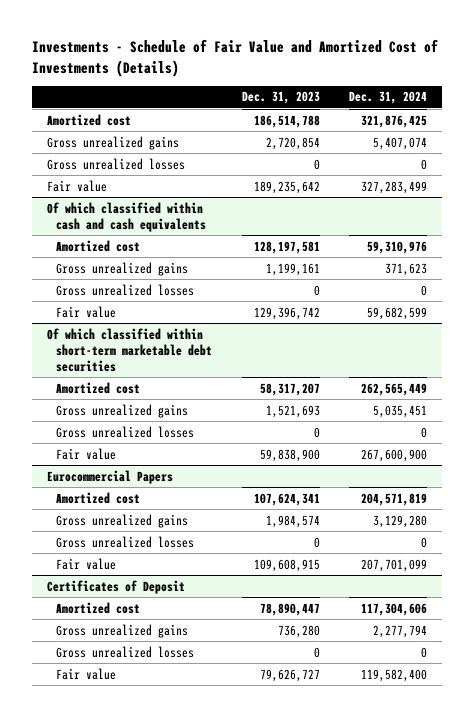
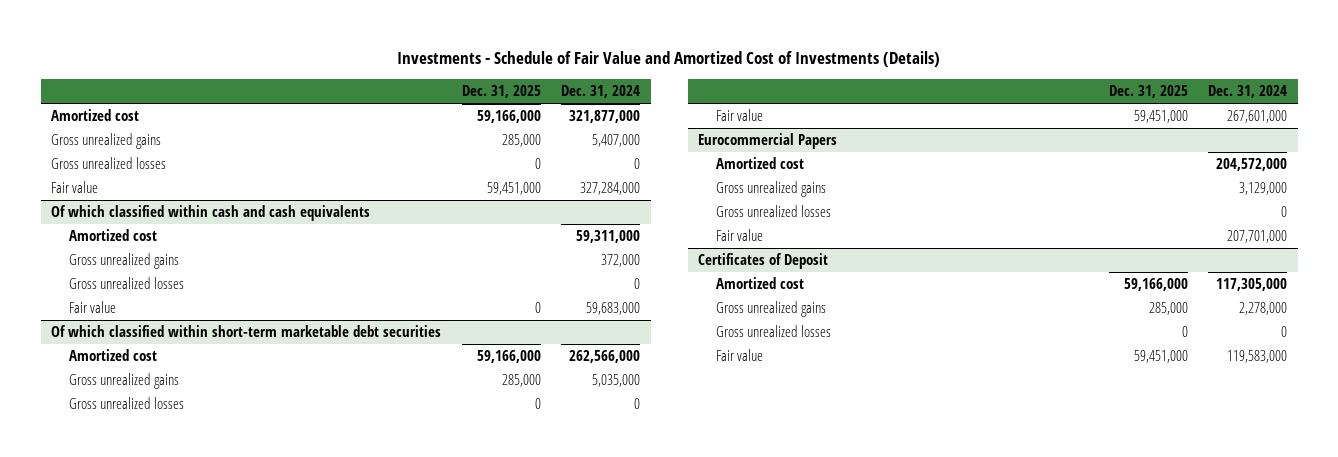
- | Dec. 31, 2023 | Dec. 31, 2024
+ | Dec. 31, 2025 | Dec. 31, 2024
- Amortized cost | 186,514,788 | 321,876,425
- Gross unrealized gains | 2,720,854 | 5,407,074
+ Amortized cost | 59,166,000 | 321,877,000
+ Gross unrealized gains | 285,000 | 5,407,000
- Fair value | 189,235,642 | 327,283,499
+ Fair value | 59,451,000 | 327,284,000
@ Of which classified within cash and cash equivalents
- Amortized cost | 128,197,581 | 59,310,976
- Gross unrealized gains | 1,199,161 | 371,623
+ Amortized cost | | 59,311,000
+ Gross unrealized gains | | 372,000
- Fair value | 129,396,742 | 59,682,599
+ Fair value | 0 | 59,683,000
@ Of which classified within short-term marketable debt securities
- Amortized cost | 58,317,207 | 262,565,449
- Gross unrealized gains | 1,521,693 | 5,035,451
+ Amortized cost | 59,166,000 | 262,566,000
+ Gross unrealized gains | 285,000 | 5,035,000
- Fair value | 59,838,900 | 267,600,900
+ Fair value | 59,451,000 | 267,601,000
@ Eurocommercial Papers
- Amortized cost | 107,624,341 | 204,571,819
- Gross unrealized gains | 1,984,574 | 3,129,280
+ Amortized cost | | 204,572,000
+ Gross unrealized gains | | 3,129,000
- Fair value | 109,608,915 | 207,701,099
+ Fair value | | 207,701,000
@ Certificates of Deposit
- Amortized cost | 78,890,447 | 117,304,606
- Gross unrealized gains | 736,280 | 2,277,794
+ Amortized cost | 59,166,000 | 117,305,000
+ Gross unrealized gains | 285,000 | 2,278,000
- Fair value | 79,626,727 | 119,582,400
+ Fair value | 59,451,000 | 119,583,000

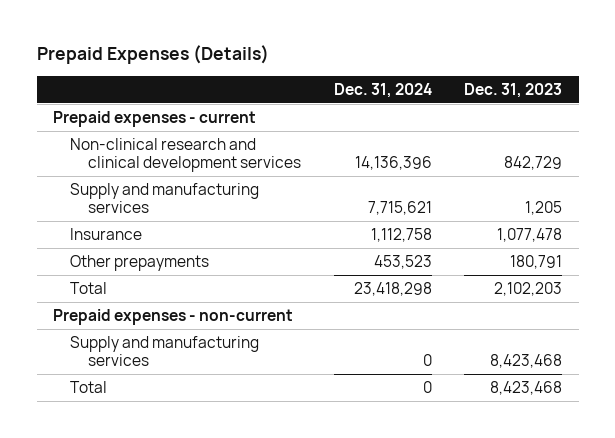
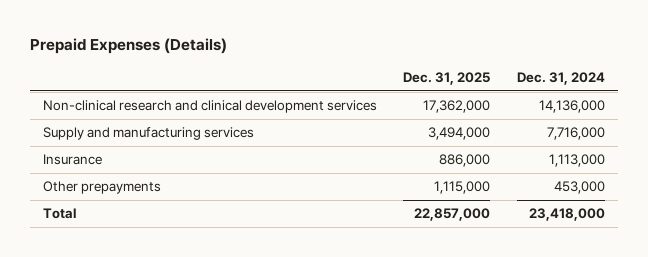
- | Dec. 31, 2024 | Dec. 31, 2023
+ | Dec. 31, 2025 | Dec. 31, 2024
- Prepaid expenses - current
- Non-clinical research and clinical development services | 14,136,396 | 842,729
- Supply and manufacturing services | 7,715,621 | 1,205
- Insurance | 1,112,758 | 1,077,478
- Other prepayments | 453,523 | 180,791
- Total | 23,418,298 | 2,102,203
- Prepaid expenses - non-current
- Supply and manufacturing services | 0 | 8,423,468
- Total | 0 | 8,423,468
+ Non-clinical research and clinical development services | 17,362,000 | 14,136,000
+ Supply and manufacturing services | 3,494,000 | 7,716,000
+ Insurance | 886,000 | 1,113,000
+ Other prepayments | 1,115,000 | 453,000
+ Total | 22,857,000 | 23,418,000

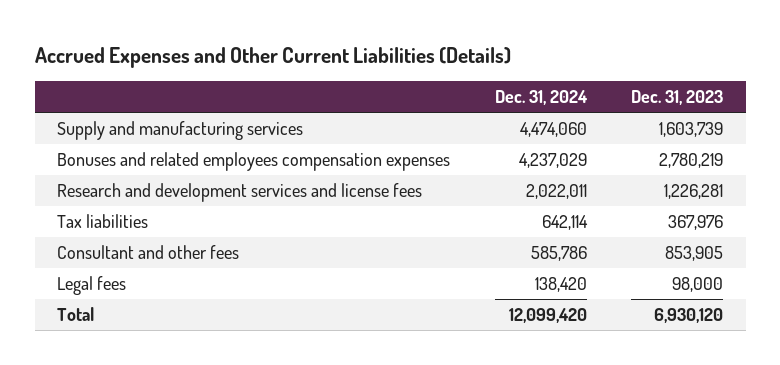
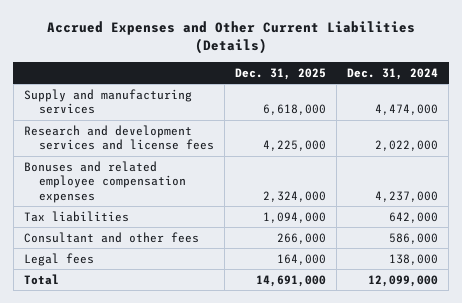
- | Dec. 31, 2024 | Dec. 31, 2023
+ | Dec. 31, 2025 | Dec. 31, 2024
- Supply and manufacturing services | 4,474,060 | 1,603,739
- Bonuses and related employees compensation expenses | 4,237,029 | 2,780,219
- Research and development services and license fees | 2,022,011 | 1,226,281
- Tax liabilities | 642,114 | 367,976
- Consultant and other fees | 585,786 | 853,905
- Legal fees | 138,420 | 98,000
- Total | 12,099,420 | 6,930,120
+ Supply and manufacturing services | 6,618,000 | 4,474,000
+ Research and development services and license fees | 4,225,000 | 2,022,000
+ Bonuses and related employee compensation expenses | 2,324,000 | 4,237,000
+ Tax liabilities | 1,094,000 | 642,000
+ Consultant and other fees | 266,000 | 586,000
+ Legal fees | 164,000 | 138,000
+ Total | 14,691,000 | 12,099,000

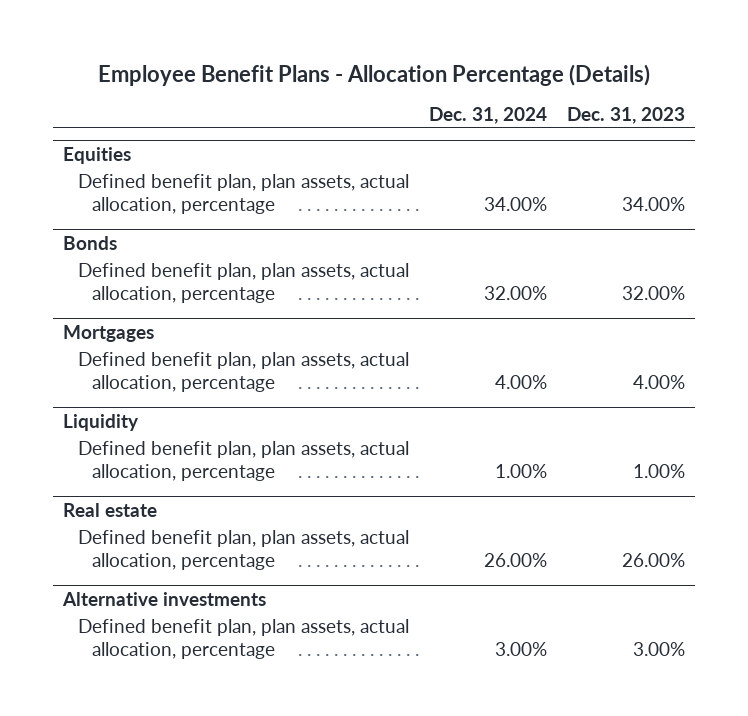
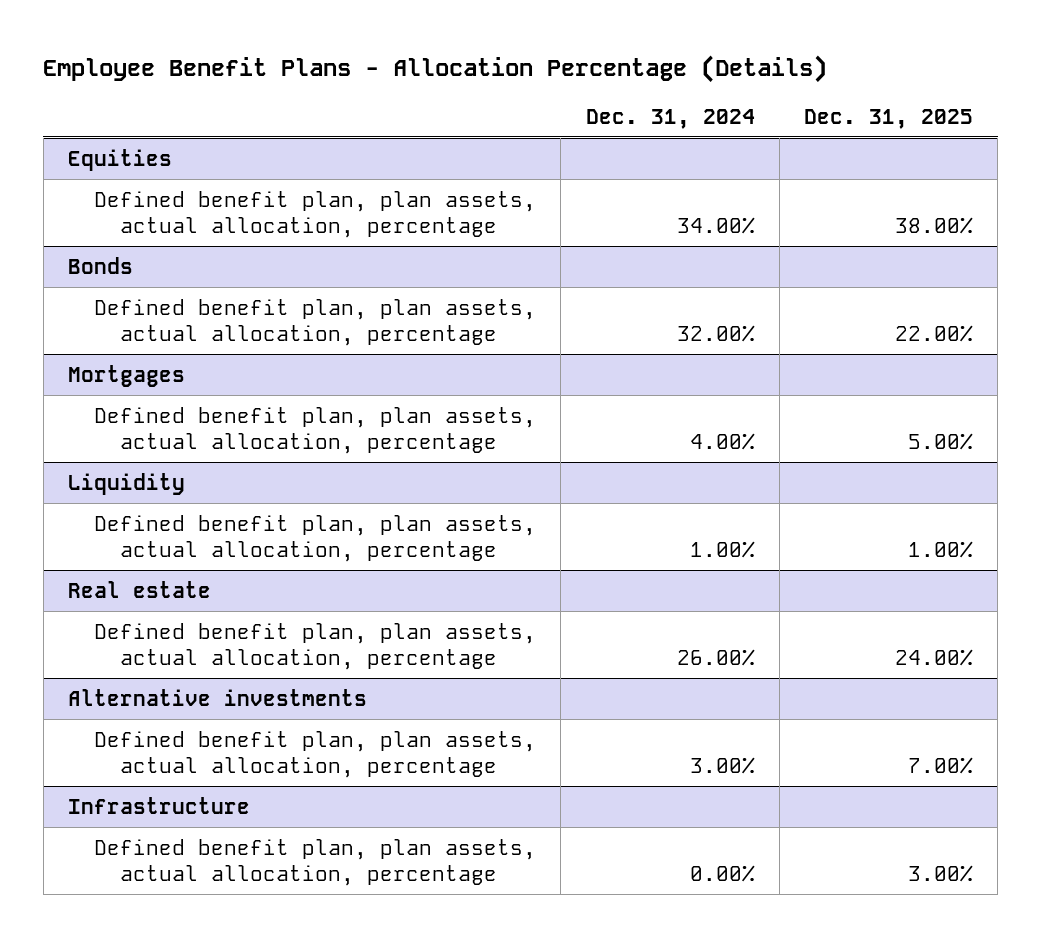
- | Dec. 31, 2024 | Dec. 31, 2023
+ | Dec. 31, 2024 | Dec. 31, 2025
+ Infrastructure
+ Defined benefit plan, plan assets, actual allocation, percentage | 0.00% | 3.00%

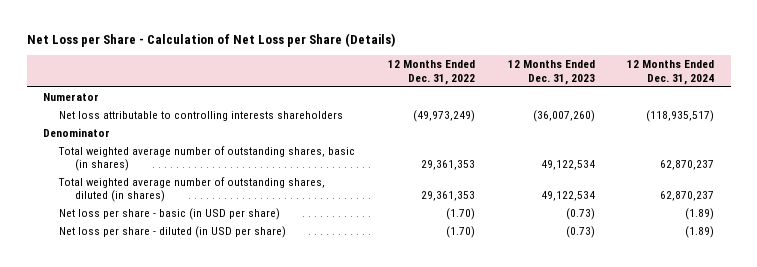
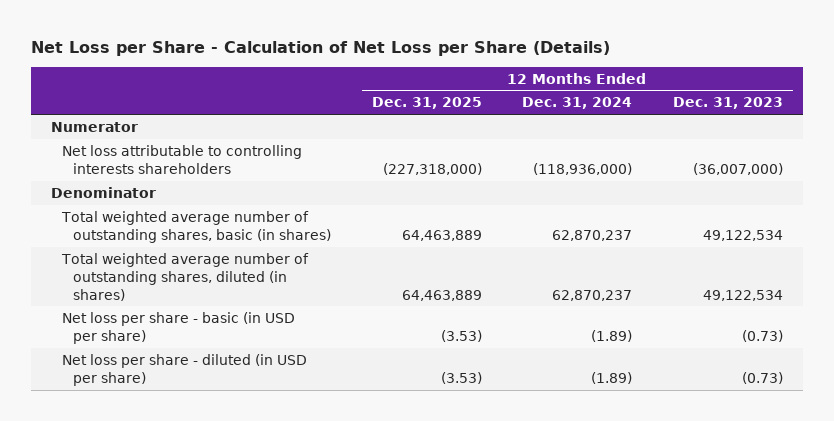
- | 12 Months Ended Dec. 31, 2022 | 12 Months Ended Dec. 31, 2023 | 12 Months Ended Dec. 31, 2024
+ | 12 Months Ended Dec. 31, 2025 | 12 Months Ended Dec. 31, 2024 | 12 Months Ended Dec. 31, 2023
- Net loss attributable to controlling interests shareholders | (49,973,249) | (36,007,260) | (118,935,517)
+ Net loss attributable to controlling interests shareholders | (227,318,000) | (118,936,000) | (36,007,000)

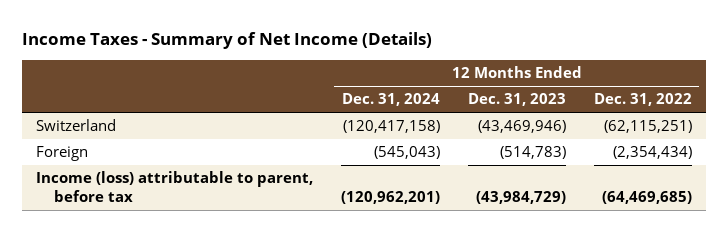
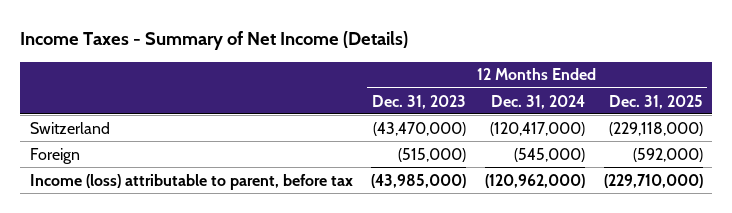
- | 12 Months Ended Dec. 31, 2024 | 12 Months Ended Dec. 31, 2023 | 12 Months Ended Dec. 31, 2022
+ | 12 Months Ended Dec. 31, 2023 | 12 Months Ended Dec. 31, 2024 | 12 Months Ended Dec. 31, 2025
- Switzerland | (120,417,158) | (43,469,946) | (62,115,251)
- Foreign | (545,043) | (514,783) | (2,354,434)
- Income (loss) attributable to parent, before tax | (120,962,201) | (43,984,729) | (64,469,685)
+ Switzerland | (43,470,000) | (120,417,000) | (229,118,000)
+ Foreign | (515,000) | (545,000) | (592,000)
+ Income (loss) attributable to parent, before tax | (43,985,000) | (120,962,000) | (229,710,000)

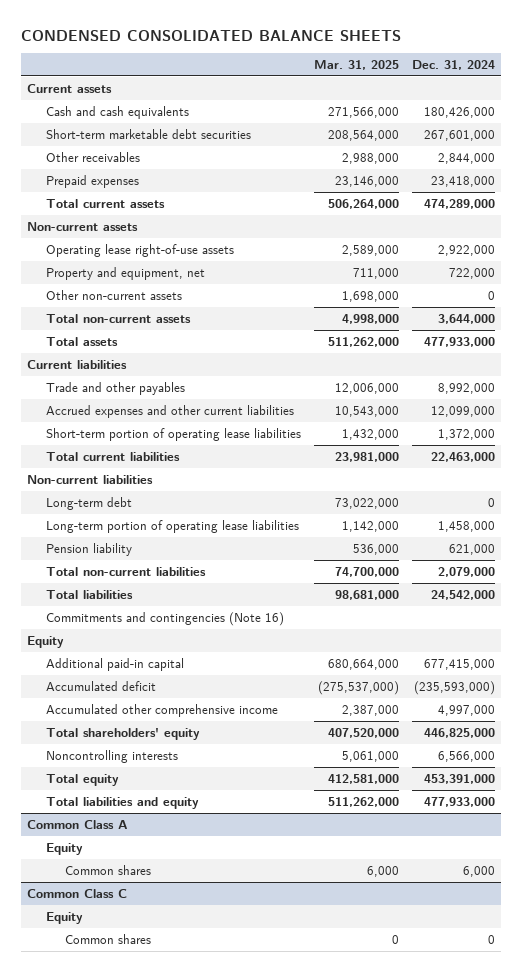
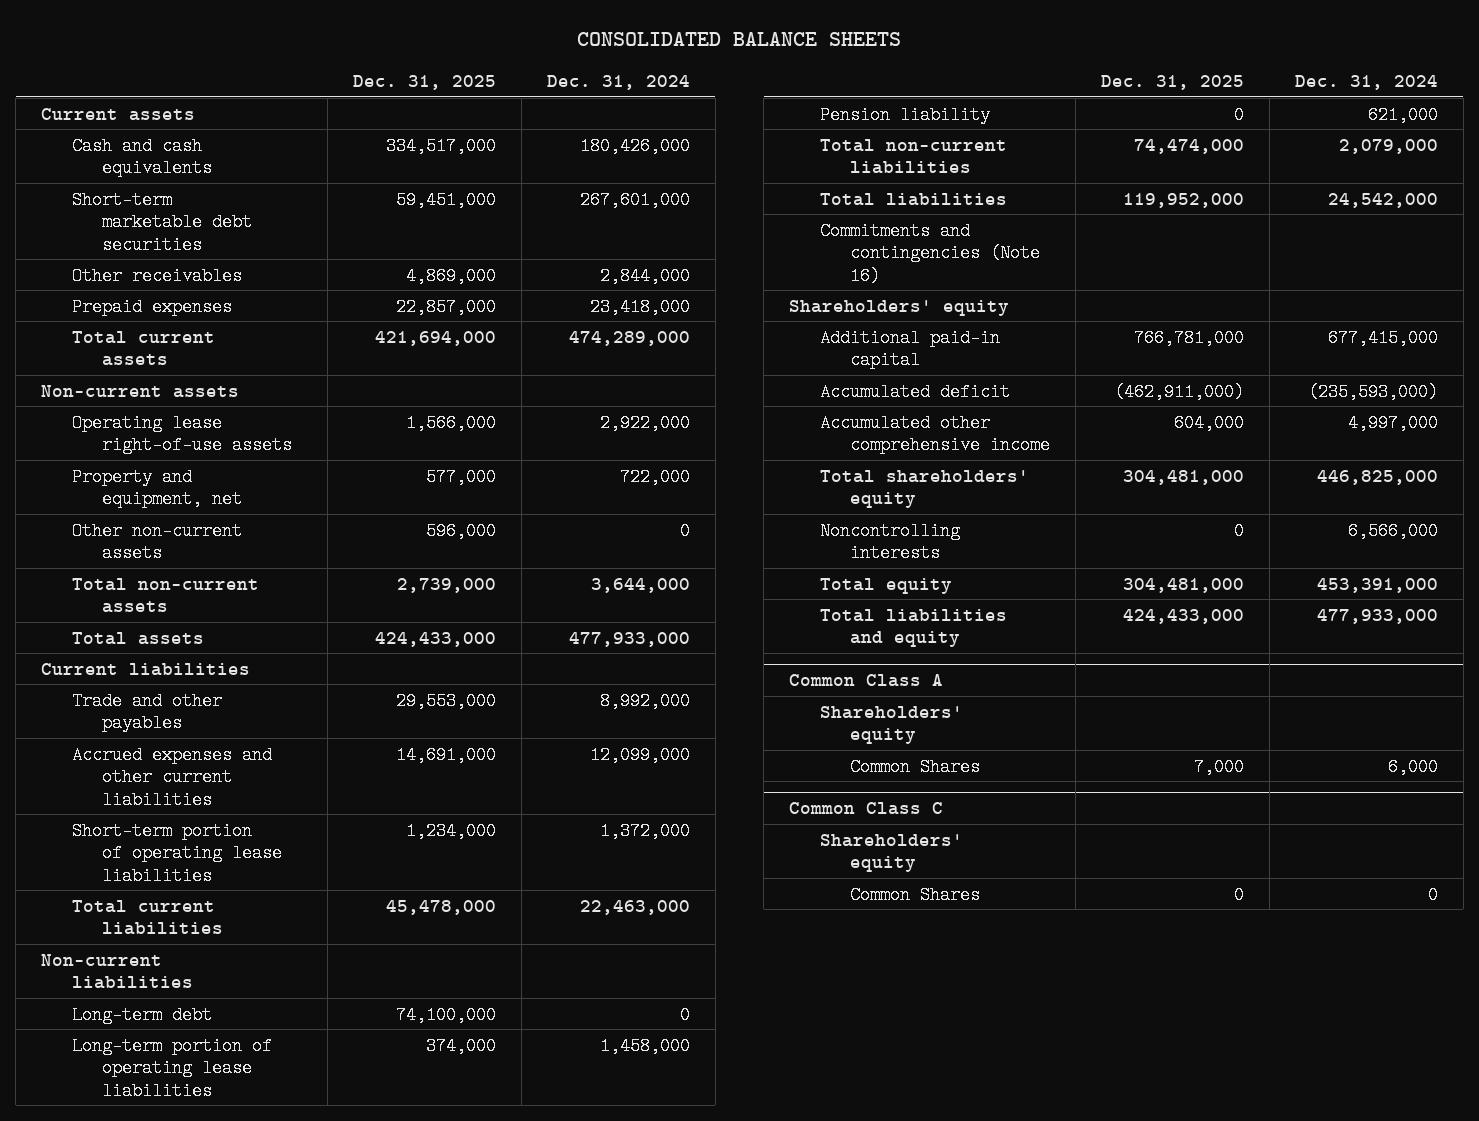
- CONDENSED CONSOLIDATED BALANCE SHEETS
+ CONSOLIDATED BALANCE SHEETS
- | Mar. 31, 2025 | Dec. 31, 2024
+ | Dec. 31, 2025 | Dec. 31, 2024
- Equity
+ Shareholders' equity
@ Common Class A
- Equity
- Common shares | 6,000 | 6,000
+ Shareholders' equity
+ Common Shares | 7,000 | 6,000
@ Common Class C
- Equity
- Common shares | 0 | 0
+ Shareholders' equity
+ Common Shares | 0 | 0

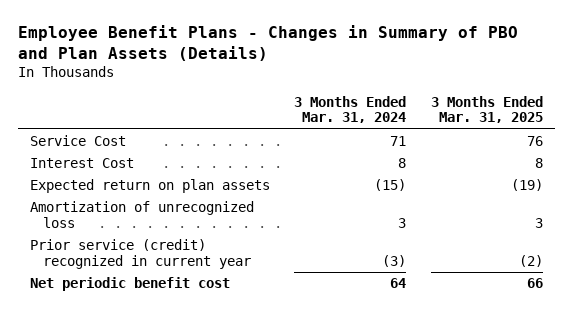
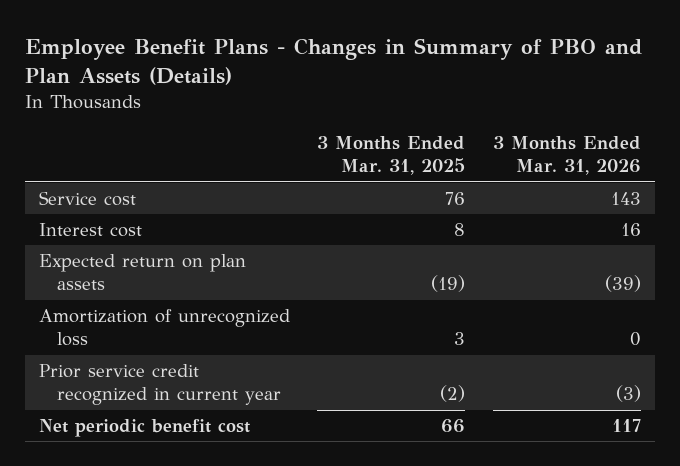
- | 3 Months Ended Mar. 31, 2024 | 3 Months Ended Mar. 31, 2025
+ | 3 Months Ended Mar. 31, 2025 | 3 Months Ended Mar. 31, 2026
- Service Cost | 71 | 76
- Interest Cost | 8 | 8
+ Service cost | 76 | 143
+ Interest cost | 8 | 16
- Prior service (credit) recognized in current year | (3) | (2)
+ Prior service credit recognized in current year | (2) | (3)

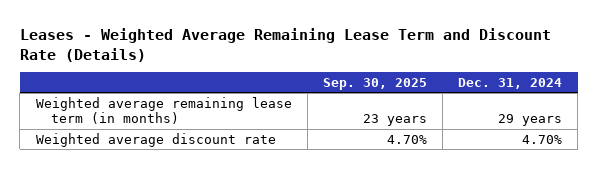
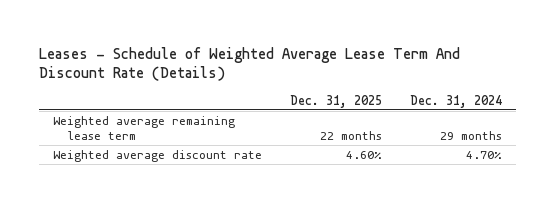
- Leases - Weighted Average Remaining Lease Term and Discount Rate (Details)
+ Leases - Schedule of Weighted Average Lease Term And Discount Rate (Details)
- | Sep. 30, 2025 | Dec. 31, 2024
+ | Dec. 31, 2025 | Dec. 31, 2024
- Weighted average remaining lease term (in months) | 23 years | 29 years
+ Weighted average remaining lease term | 22 months | 29 months

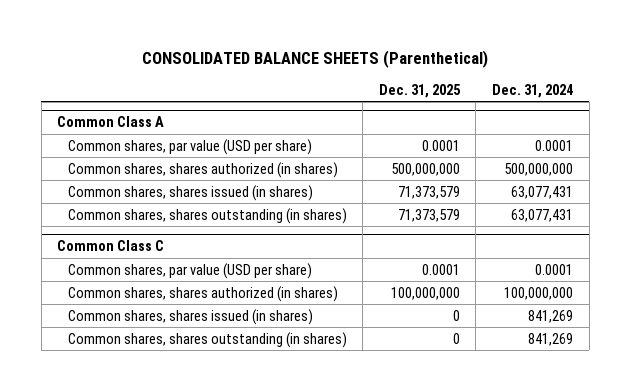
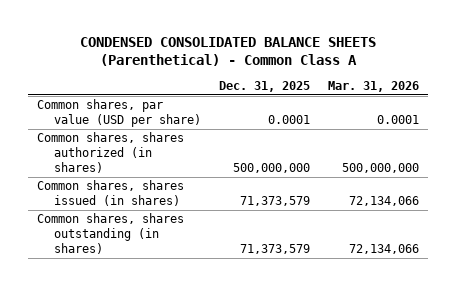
- CONSOLIDATED BALANCE SHEETS (Parenthetical)
+ CONDENSED CONSOLIDATED BALANCE SHEETS (Parenthetical) - Common Class A
- | Dec. 31, 2025 | Dec. 31, 2024
+ | Dec. 31, 2025 | Mar. 31, 2026
- Common Class A
- Common Class C
- Common shares, par value (USD per share) | 0.0001 | 0.0001
- Common shares, shares authorized (in shares) | 100,000,000 | 100,000,000
- Common shares, shares issued (in shares) | 0 | 841,269
- Common shares, shares outstanding (in shares) | 0 | 841,269

